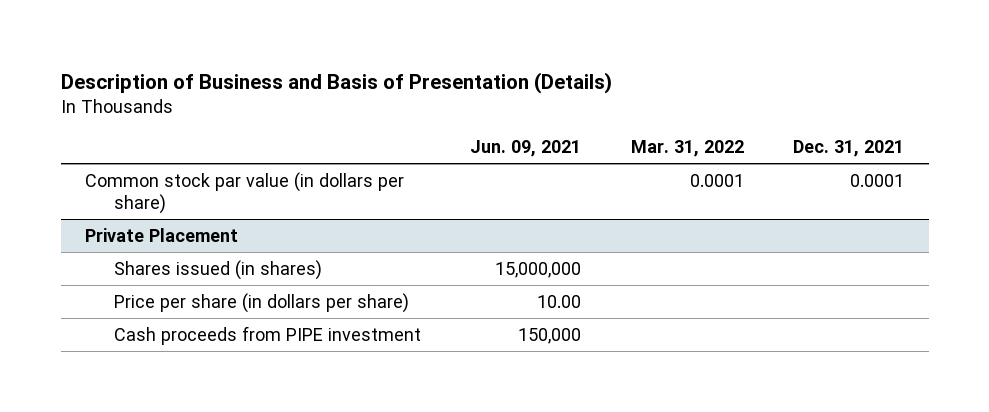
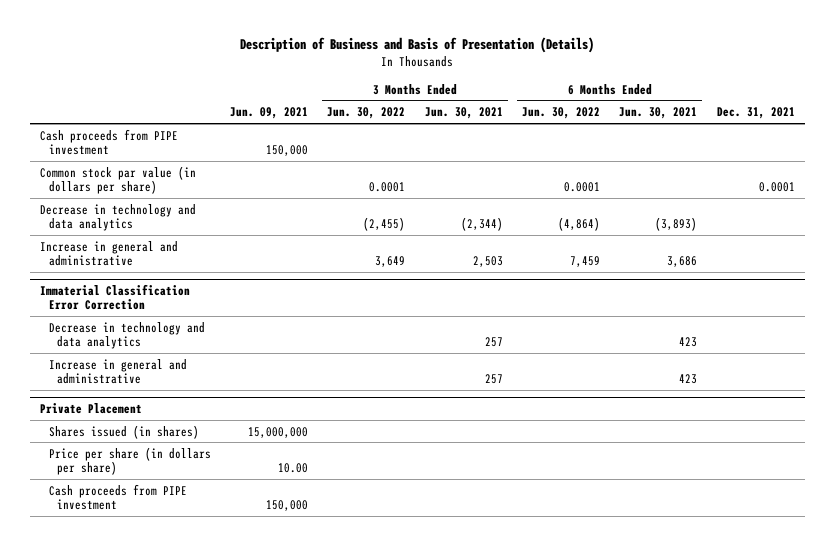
- | Jun. 09, 2021 | Mar. 31, 2022 | Dec. 31, 2021
+ | Jun. 09, 2021 | 3 Months Ended Jun. 30, 2022 | 3 Months Ended Jun. 30, 2021 | 6 Months Ended Jun. 30, 2022 | 6 Months Ended Jun. 30, 2021 | Dec. 31, 2021
+ Cash proceeds from PIPE investment | 150,000 | | | | |
+ Decrease in technology and data analytics | | (2,455) | (2,344) | (4,864) | (3,893) |
+ Increase in general and administrative | | 3,649 | 2,503 | 7,459 | 3,686 |
+ Immaterial Classification Error Correction
+ Decrease in technology and data analytics | | | 257 | | 423 |
+ Increase in general and administrative | | | 257 | | 423 |

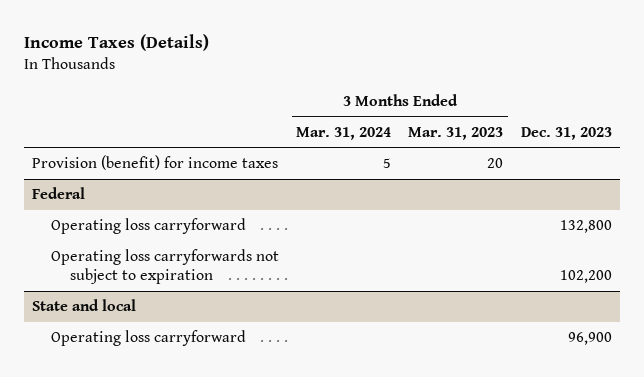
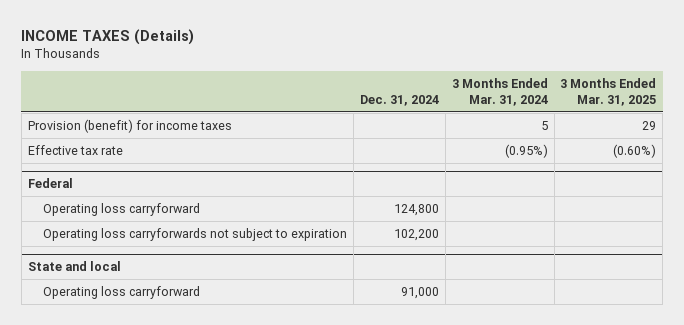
- Income Taxes (Details)
+ INCOME TAXES (Details)
- | 3 Months Ended Mar. 31, 2024 | 3 Months Ended Mar. 31, 2023 | Dec. 31, 2023
+ | Dec. 31, 2024 | 3 Months Ended Mar. 31, 2024 | 3 Months Ended Mar. 31, 2025
+ Effective tax rate | | (0.95%) | (0.60%)

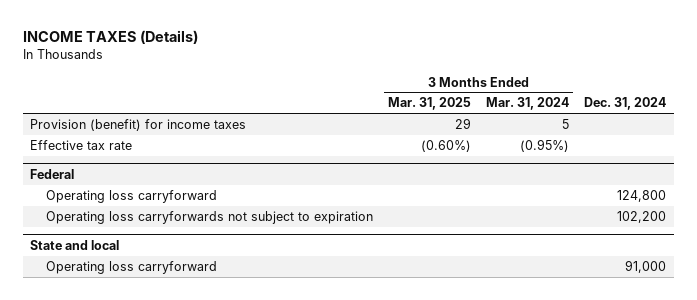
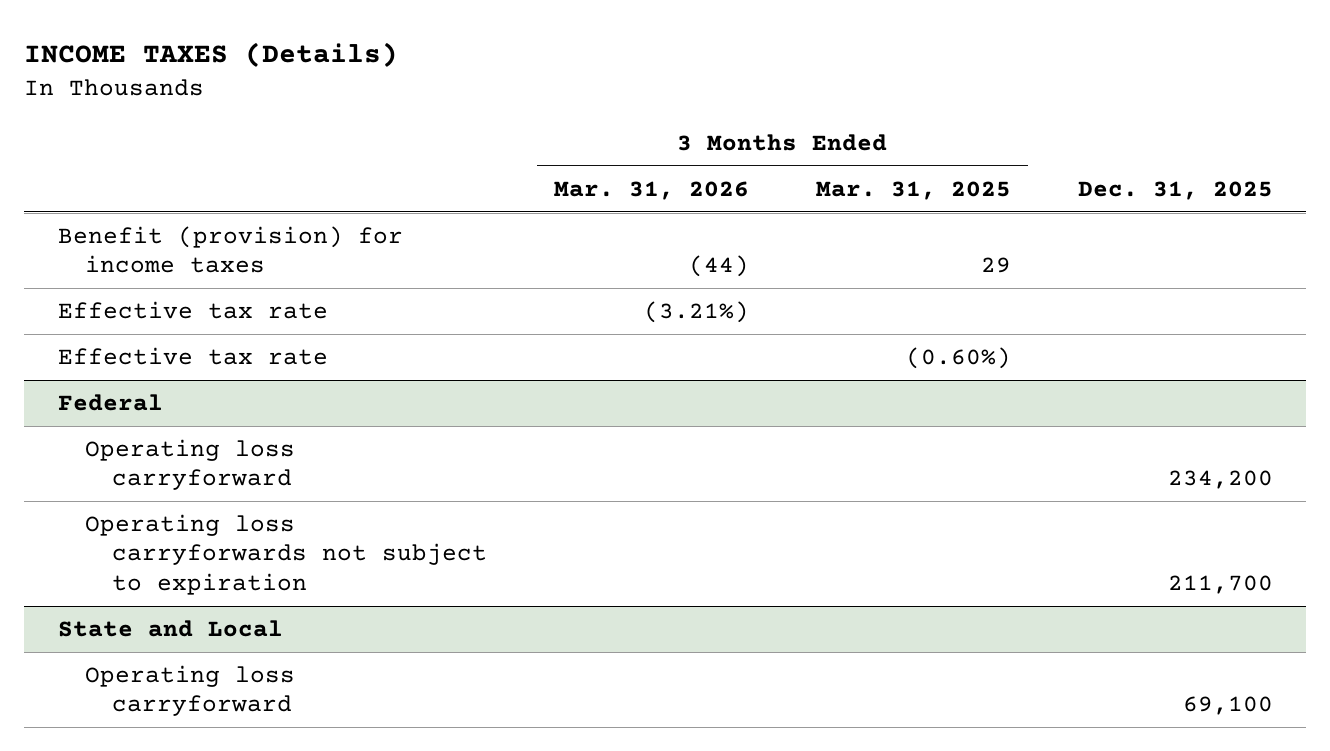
- | 3 Months Ended Mar. 31, 2025 | 3 Months Ended Mar. 31, 2024 | Dec. 31, 2024
+ | 3 Months Ended Mar. 31, 2026 | 3 Months Ended Mar. 31, 2025 | Dec. 31, 2025
- Provision (benefit) for income taxes | 29 | 5 |
+ Benefit (provision) for income taxes | (44) | 29 |
+ Effective tax rate | (3.21%) | |
- State and local
+ State and Local

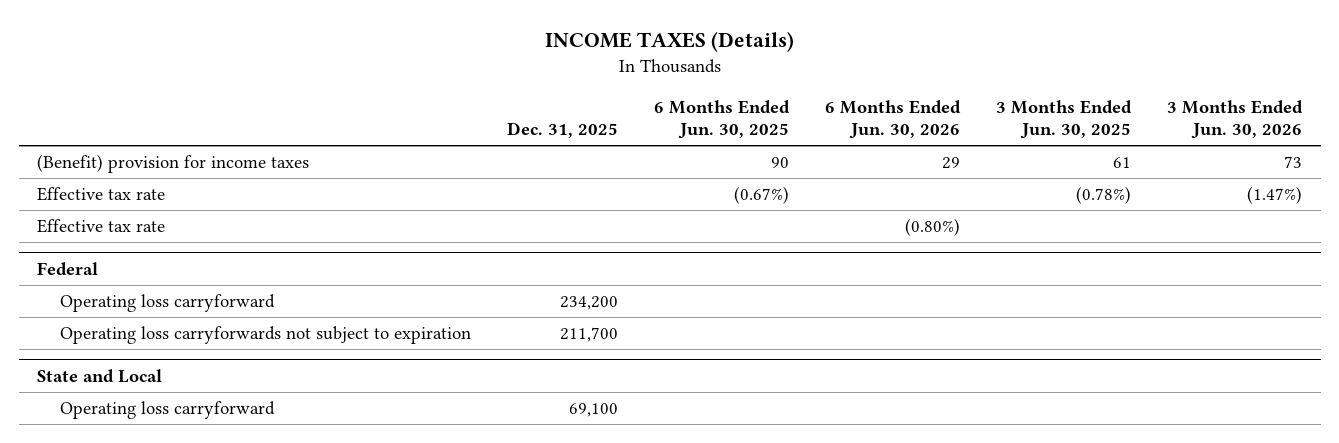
- | 3 Months Ended Mar. 31, 2026 | 3 Months Ended Mar. 31, 2025 | Dec. 31, 2025
+ | Dec. 31, 2025 | 6 Months Ended Jun. 30, 2025 | 6 Months Ended Jun. 30, 2026 | 3 Months Ended Jun. 30, 2025 | 3 Months Ended Jun. 30, 2026
- Benefit (provision) for income taxes | (44) | 29 |
+ (Benefit) provision for income taxes | | 90 | 29 | 61 | 73

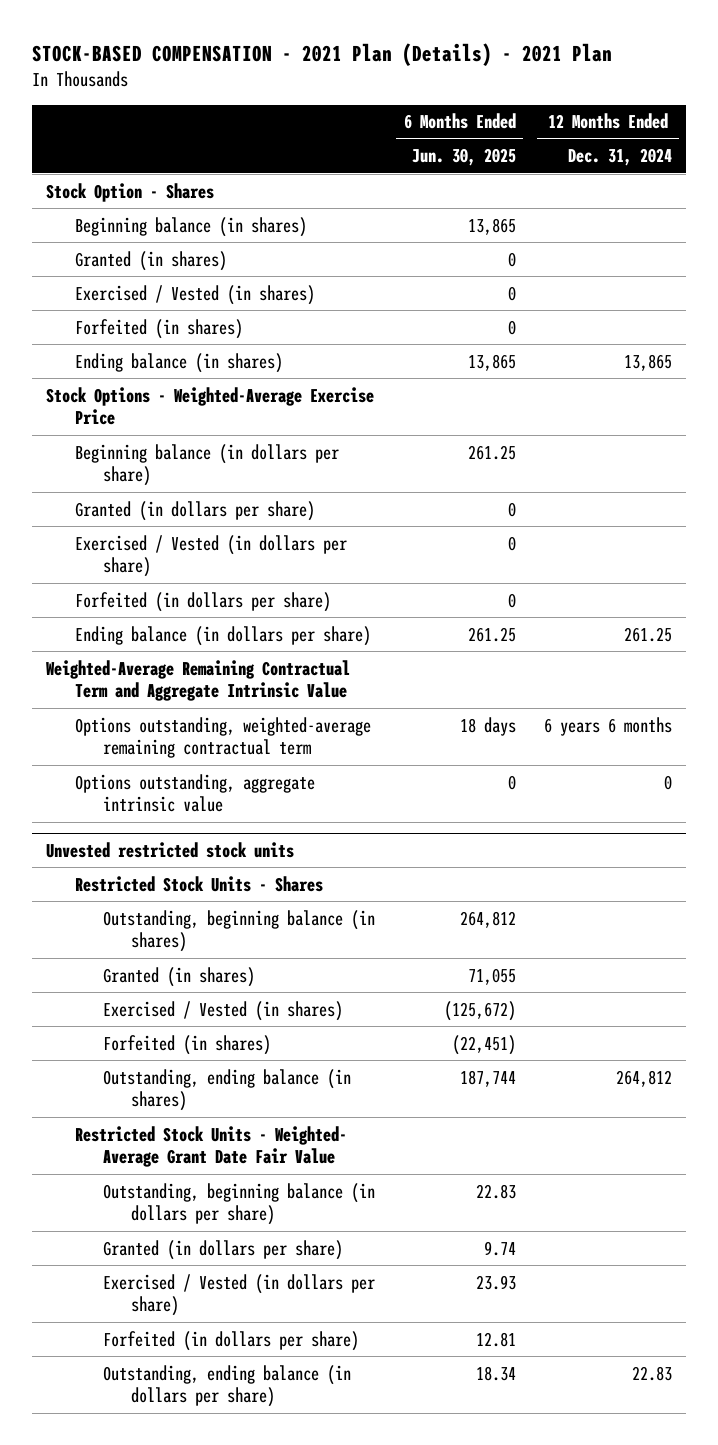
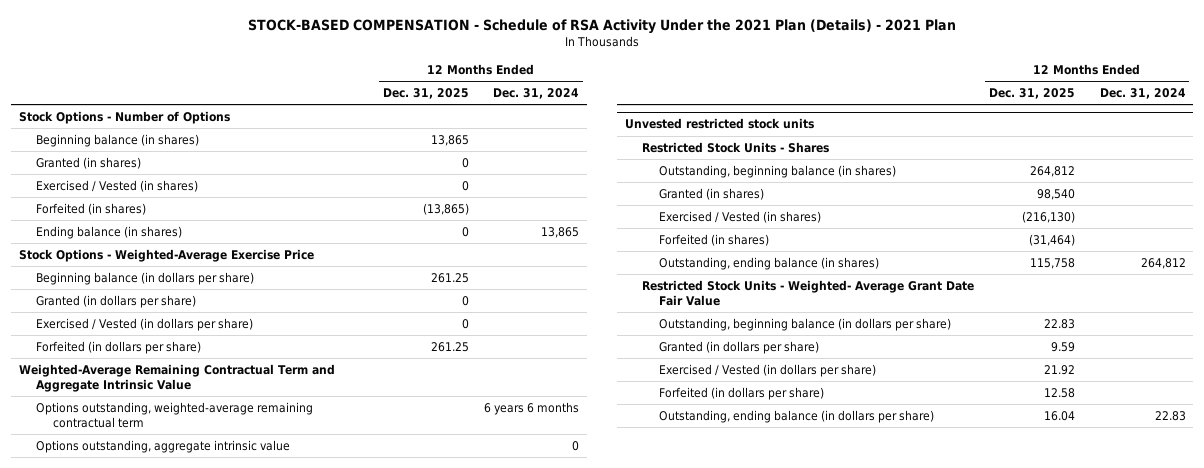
- STOCK-BASED COMPENSATION - 2021 Plan (Details) - 2021 Plan
+ STOCK-BASED COMPENSATION - Schedule of RSA Activity Under the 2021 Plan (Details) - 2021 Plan
- | 6 Months Ended Jun. 30, 2025 | 12 Months Ended Dec. 31, 2024
+ | 12 Months Ended Dec. 31, 2025 | 12 Months Ended Dec. 31, 2024
- Stock Option - Shares
+ Stock Options - Number of Options
- Ending balance (in dollars per share) | 261.25 | 261.25

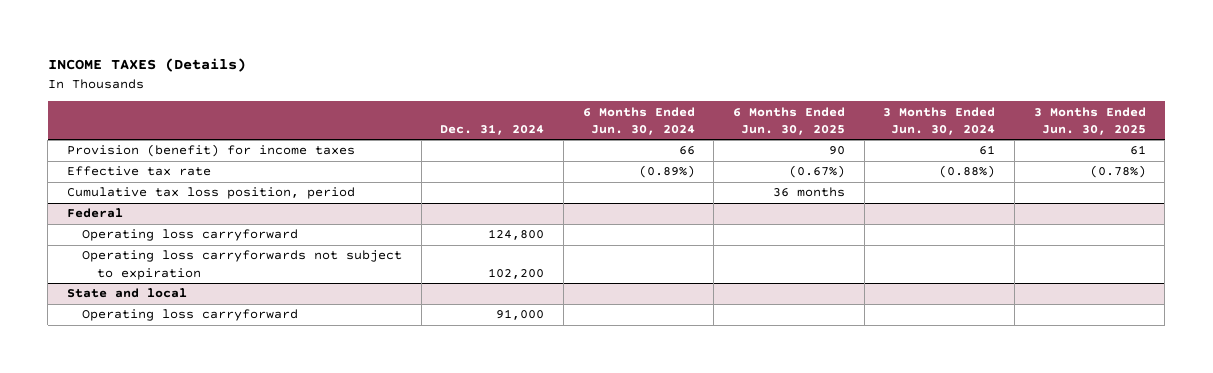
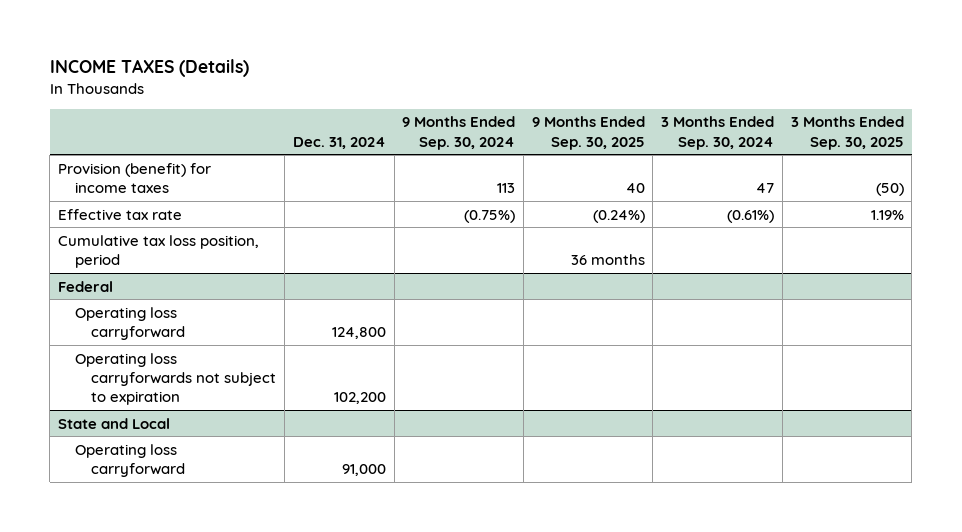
- | Dec. 31, 2024 | 6 Months Ended Jun. 30, 2024 | 6 Months Ended Jun. 30, 2025 | 3 Months Ended Jun. 30, 2024 | 3 Months Ended Jun. 30, 2025
+ | Dec. 31, 2024 | 9 Months Ended Sep. 30, 2024 | 9 Months Ended Sep. 30, 2025 | 3 Months Ended Sep. 30, 2024 | 3 Months Ended Sep. 30, 2025
- State and local
+ State and Local

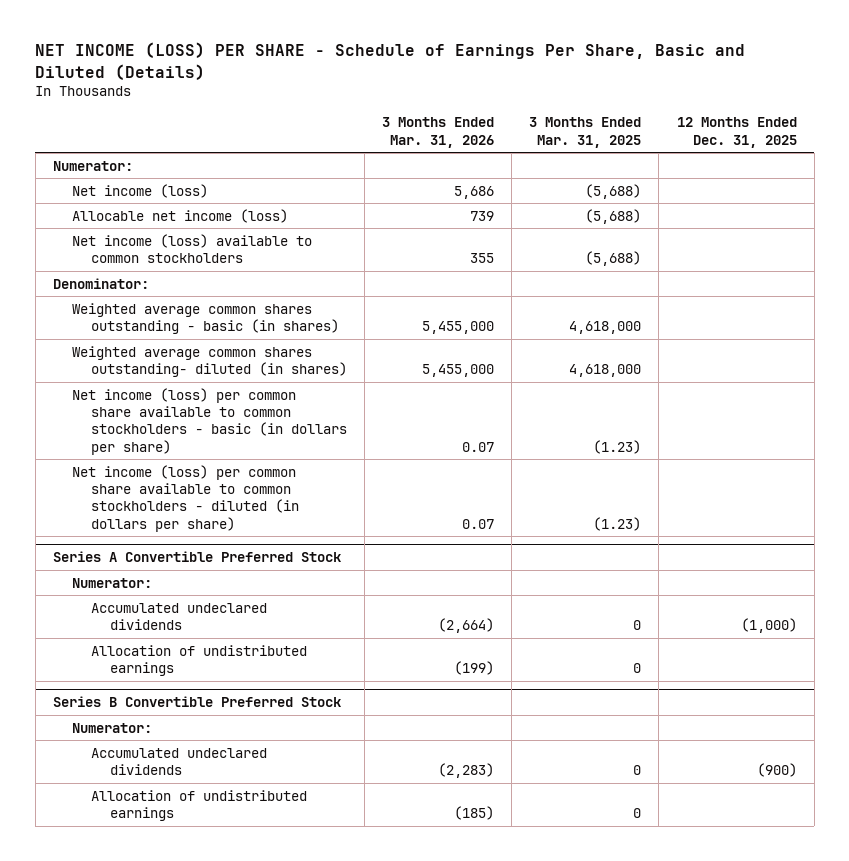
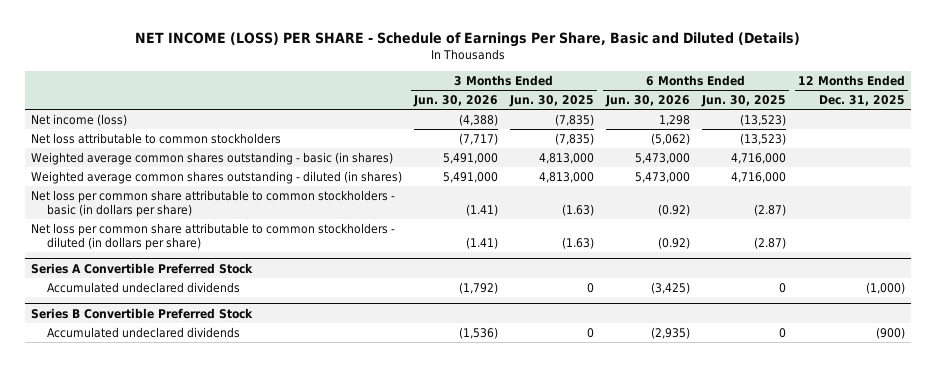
- | 3 Months Ended Mar. 31, 2026 | 3 Months Ended Mar. 31, 2025 | 12 Months Ended Dec. 31, 2025
+ | 3 Months Ended Jun. 30, 2026 | 3 Months Ended Jun. 30, 2025 | 6 Months Ended Jun. 30, 2026 | 6 Months Ended Jun. 30, 2025 | 12 Months Ended Dec. 31, 2025
- Numerator:
- Allocable net income (loss) | 739 | (5,688) |
- Net income (loss) available to common stockholders | 355 | (5,688) |
- Denominator:
+ Net loss attributable to common stockholders | (7,717) | (7,835) | (5,062) | (13,523) |
- Weighted average common shares outstanding- diluted (in shares) | 5,455,000 | 4,618,000 |
- Net income (loss) per common share available to common stockholders - basic (in dollars per share) | 0.07 | (1.23) |
- Net income (loss) per common share available to common stockholders - diluted (in dollars per share) | 0.07 | (1.23) |
+ Weighted average common shares outstanding - diluted (in shares) | 5,491,000 | 4,813,000 | 5,473,000 | 4,716,000 |
+ Net loss per common share attributable to common stockholders - basic (in dollars per share) | (1.41) | (1.63) | (0.92) | (2.87) |
+ Net loss per common share attributable to common stockholders - diluted (in dollars per share) | (1.41) | (1.63) | (0.92) | (2.87) |
@ Series A Convertible Preferred Stock
- Numerator:
- Allocation of undistributed earnings | (199) | 0 |
@ Series B Convertible Preferred Stock
- Numerator:
- Allocation of undistributed earnings | (185) | 0 |

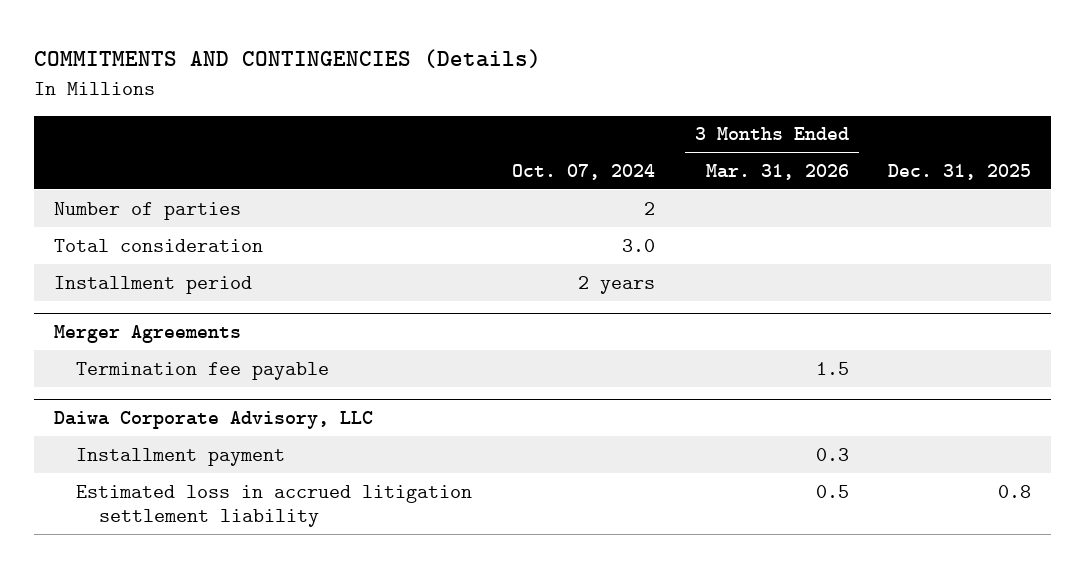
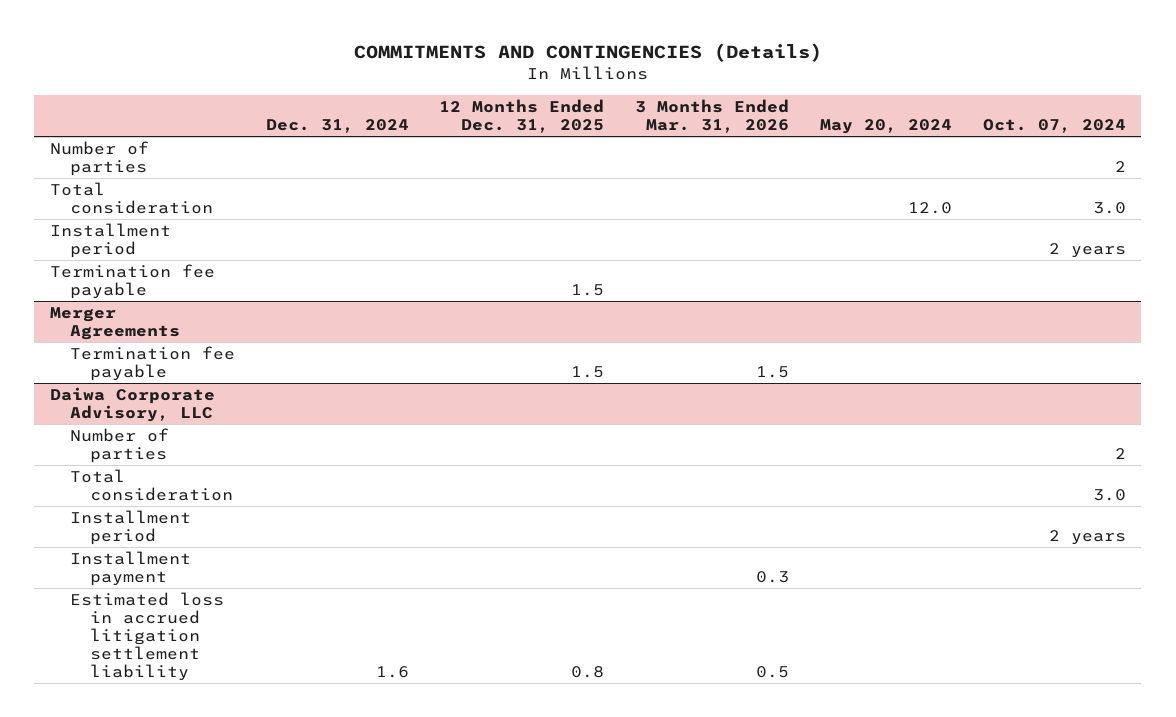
- | Oct. 07, 2024 | 3 Months Ended Mar. 31, 2026 | Dec. 31, 2025
+ | Dec. 31, 2024 | 12 Months Ended Dec. 31, 2025 | 3 Months Ended Mar. 31, 2026 | May 20, 2024 | Oct. 07, 2024
+ Termination fee payable | | 1.5 | | |
@ Daiwa Corporate Advisory, LLC
+ Number of parties | | | | | 2
+ Total consideration | | | | | 3.0
+ Installment period | | | | | 2 years

